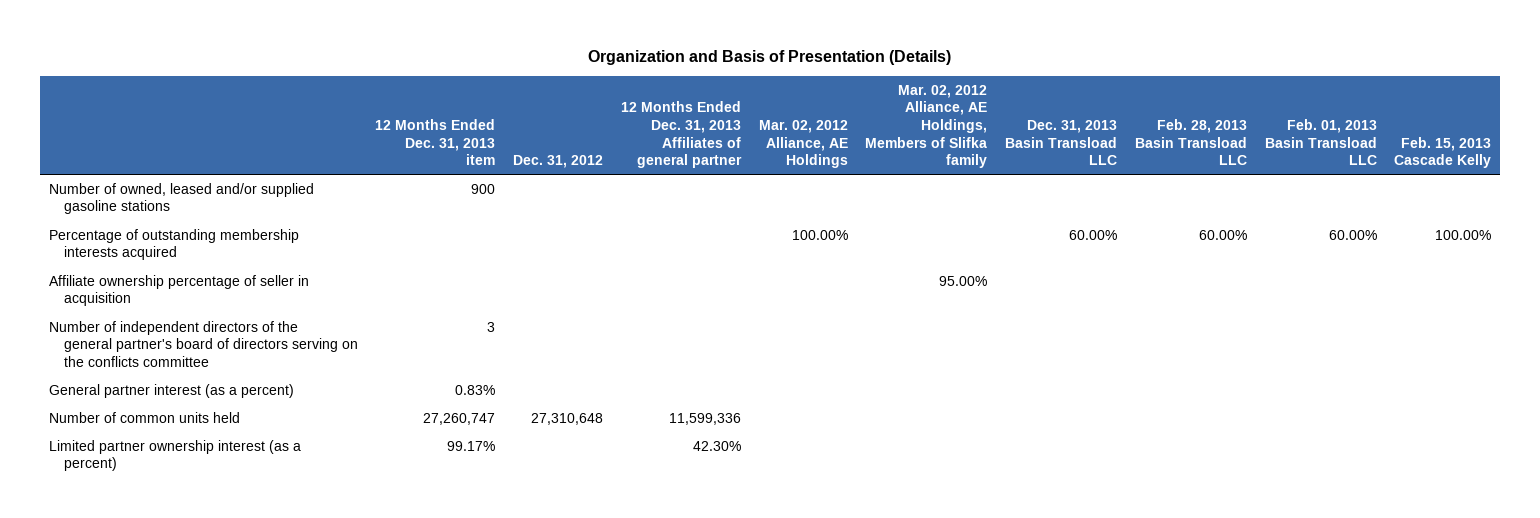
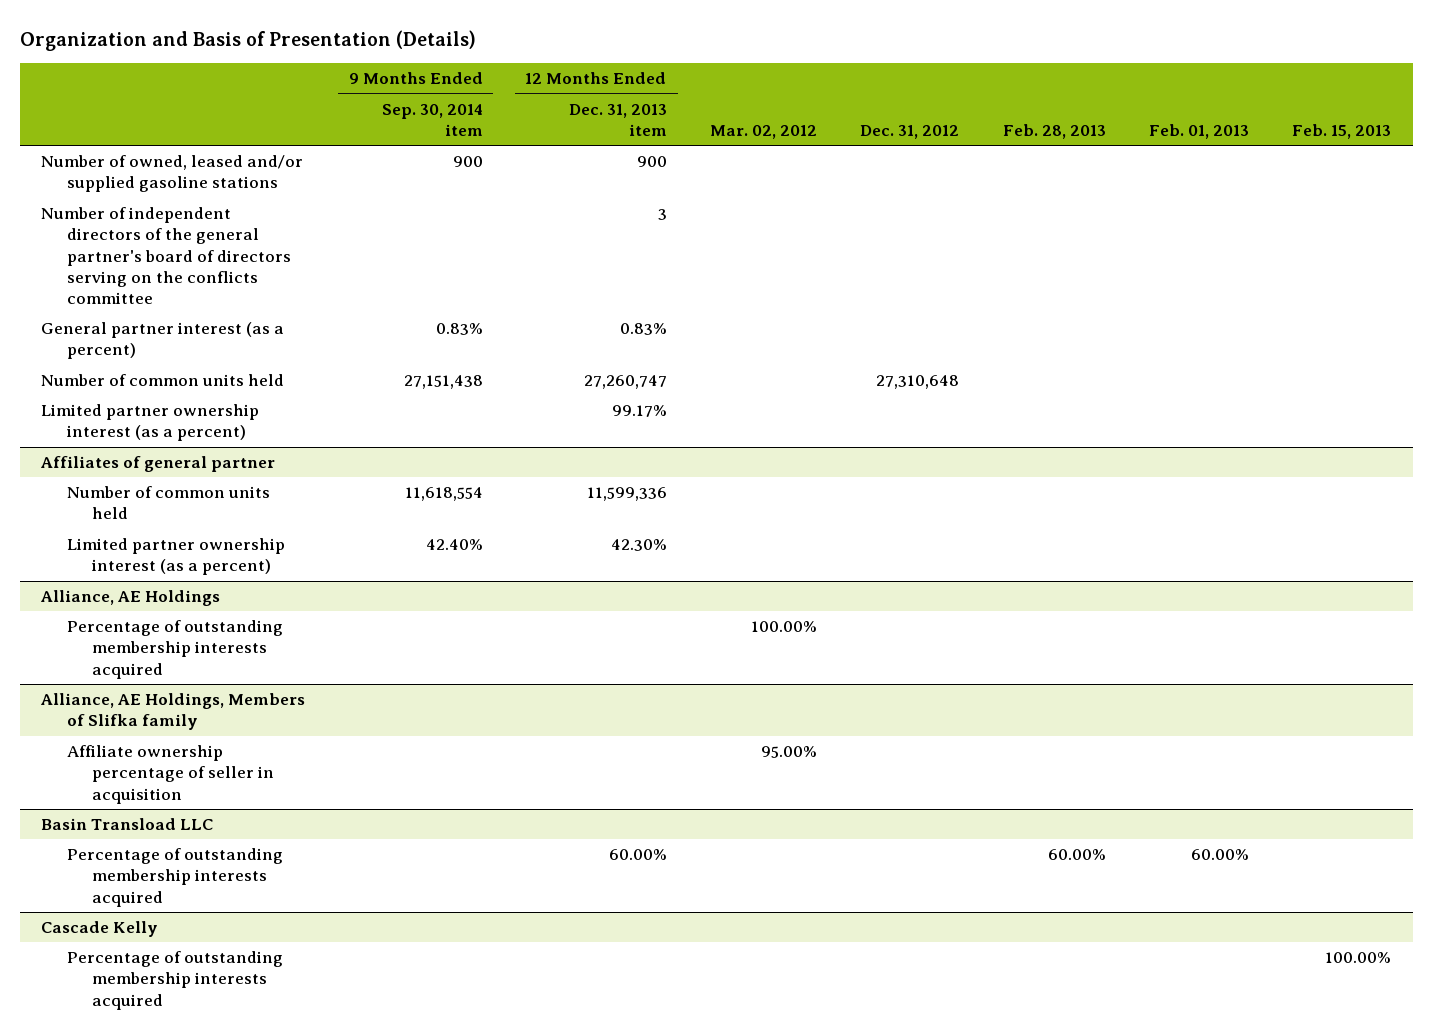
- | 12 Months Ended Dec. 31, 2013 item | Dec. 31, 2012 | 12 Months Ended Dec. 31, 2013 Affiliates of general partner | Mar. 02, 2012 Alliance, AE Holdings | Mar. 02, 2012 Alliance, AE Holdings, Members of Slifka family | Dec. 31, 2013 Basin Transload LLC | Feb. 28, 2013 Basin Transload LLC | Feb. 01, 2013 Basin Transload LLC | Feb. 15, 2013 Cascade Kelly
+ | 9 Months Ended Sep. 30, 2014 item | 12 Months Ended Dec. 31, 2013 item | Mar. 02, 2012 | Dec. 31, 2012 | Feb. 28, 2013 | Feb. 01, 2013 | Feb. 15, 2013
- Percentage of outstanding membership interests acquired | | | | 100.00% | | 60.00% | 60.00% | 60.00% | 100.00%
- Affiliate ownership percentage of seller in acquisition | | | | | 95.00% | | | |
+ Affiliates of general partner
+ Number of common units held | 11,618,554 | 11,599,336 | | | | |
+ Limited partner ownership interest (as a percent) | 42.40% | 42.30% | | | | |
+ Alliance, AE Holdings
+ Percentage of outstanding membership interests acquired | | | 100.00% | | | |
+ Alliance, AE Holdings, Members of Slifka family
+ Affiliate ownership percentage of seller in acquisition | | | 95.00% | | | |
+ Basin Transload LLC
+ Percentage of outstanding membership interests acquired | | 60.00% | | | 60.00% | 60.00% |
+ Cascade Kelly
+ Percentage of outstanding membership interests acquired | | | | | | | 100.00%

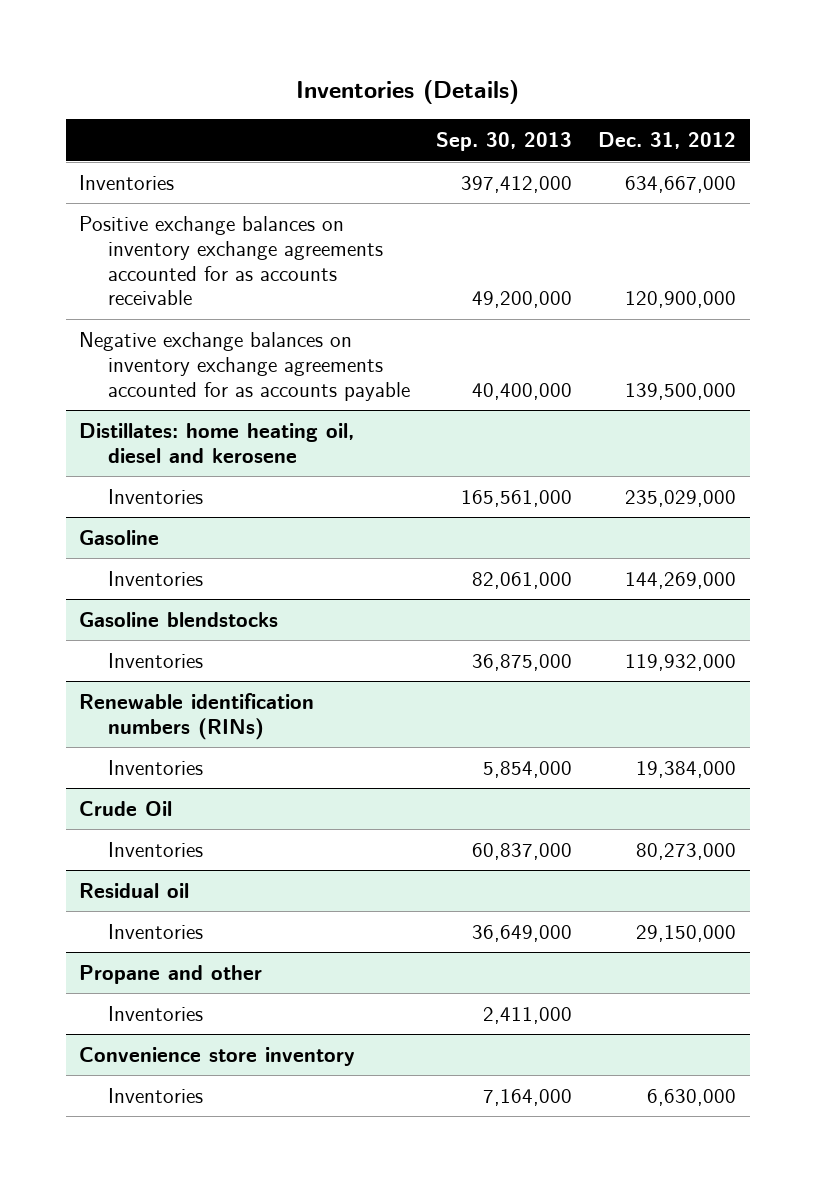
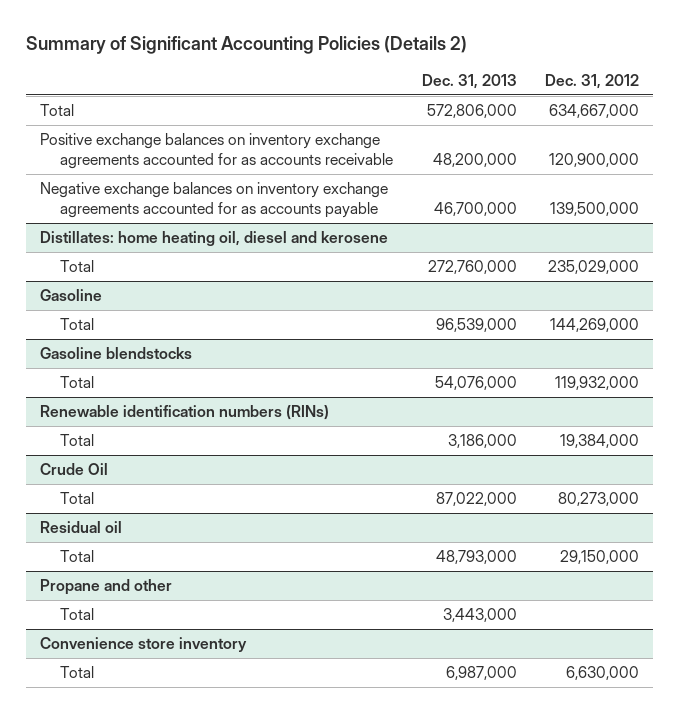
- Inventories (Details)
+ Summary of Significant Accounting Policies (Details 2)
- | Sep. 30, 2013 | Dec. 31, 2012
+ | Dec. 31, 2013 | Dec. 31, 2012
- Inventories | 397,412,000 | 634,667,000
+ Total | 572,806,000 | 634,667,000
@ Distillates: home heating oil, diesel and kerosene
- Inventories | 165,561,000 | 235,029,000
+ Total | 272,760,000 | 235,029,000
@ Gasoline
- Inventories | 82,061,000 | 144,269,000
+ Total | 96,539,000 | 144,269,000
@ Gasoline blendstocks
- Inventories | 36,875,000 | 119,932,000
+ Total | 54,076,000 | 119,932,000
@ Renewable identification numbers (RINs)
- Inventories | 5,854,000 | 19,384,000
+ Total | 3,186,000 | 19,384,000
@ Crude Oil
- Inventories | 60,837,000 | 80,273,000
+ Total | 87,022,000 | 80,273,000
@ Residual oil
- Inventories | 36,649,000 | 29,150,000
+ Total | 48,793,000 | 29,150,000
@ Propane and other
- Inventories | 2,411,000 |
+ Total | 3,443,000 |
@ Convenience store inventory
- Inventories | 7,164,000 | 6,630,000
+ Total | 6,987,000 | 6,630,000

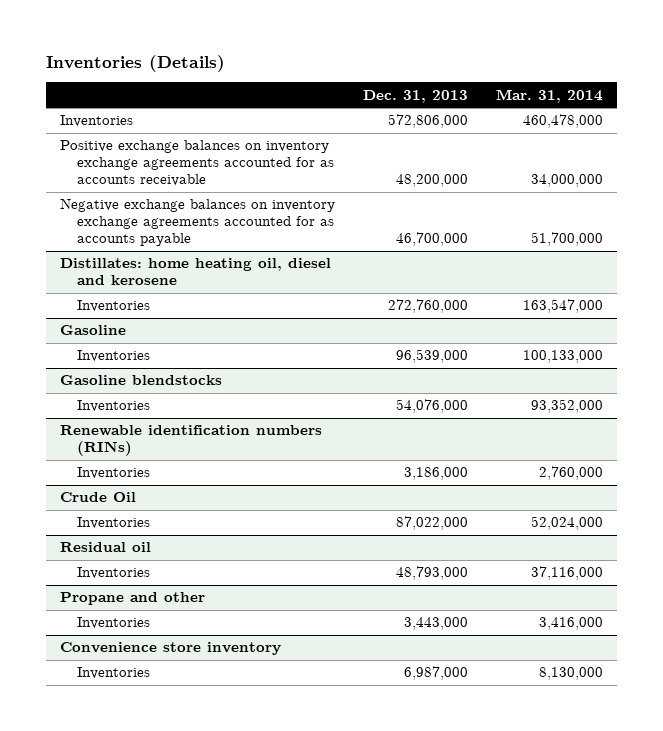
- Summary of Significant Accounting Policies (Details 2)
+ Inventories (Details)
- | Dec. 31, 2013 | Dec. 31, 2012
+ | Dec. 31, 2013 | Mar. 31, 2014
- Total | 572,806,000 | 634,667,000
+ Inventories | 572,806,000 | 460,478,000
@ Distillates: home heating oil, diesel and kerosene
- Total | 272,760,000 | 235,029,000
+ Inventories | 272,760,000 | 163,547,000
@ Gasoline
- Total | 96,539,000 | 144,269,000
+ Inventories | 96,539,000 | 100,133,000
@ Gasoline blendstocks
- Total | 54,076,000 | 119,932,000
+ Inventories | 54,076,000 | 93,352,000
@ Renewable identification numbers (RINs)
- Total | 3,186,000 | 19,384,000
+ Inventories | 3,186,000 | 2,760,000
@ Crude Oil
- Total | 87,022,000 | 80,273,000
+ Inventories | 87,022,000 | 52,024,000
@ Residual oil
- Total | 48,793,000 | 29,150,000
+ Inventories | 48,793,000 | 37,116,000
@ Propane and other
- Total | 3,443,000 |
+ Inventories | 3,443,000 | 3,416,000
@ Convenience store inventory
- Total | 6,987,000 | 6,630,000
+ Inventories | 6,987,000 | 8,130,000

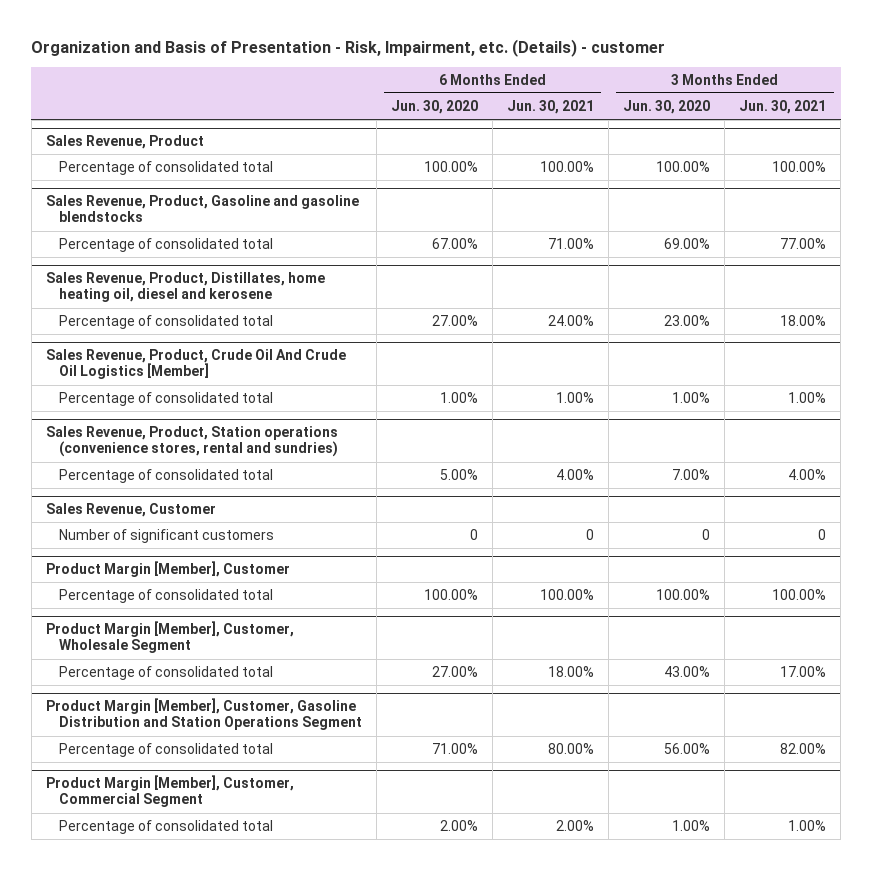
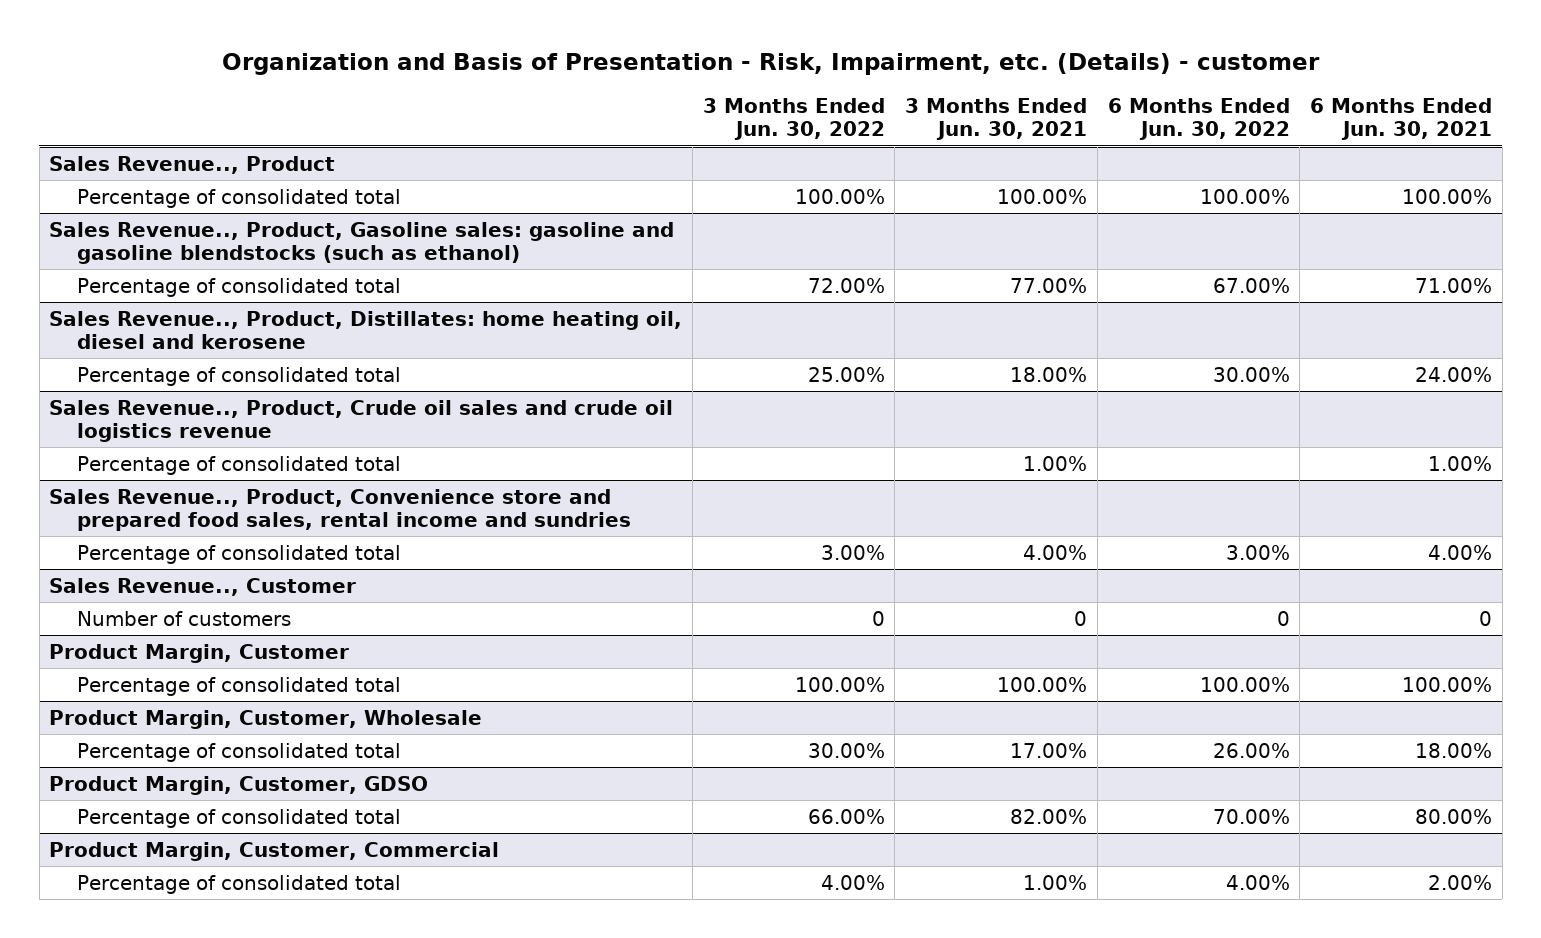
- | 6 Months Ended Jun. 30, 2020 | 6 Months Ended Jun. 30, 2021 | 3 Months Ended Jun. 30, 2020 | 3 Months Ended Jun. 30, 2021
+ | 3 Months Ended Jun. 30, 2022 | 3 Months Ended Jun. 30, 2021 | 6 Months Ended Jun. 30, 2022 | 6 Months Ended Jun. 30, 2021
- Sales Revenue, Product
+ Sales Revenue.., Product
- Sales Revenue, Product, Gasoline and gasoline blendstocks
+ Sales Revenue.., Product, Gasoline sales: gasoline and gasoline blendstocks (such as ethanol)
- Sales Revenue, Product, Distillates, home heating oil, diesel and kerosene
+ Sales Revenue.., Product, Distillates: home heating oil, diesel and kerosene
- Sales Revenue, Product, Crude Oil And Crude Oil Logistics [Member]
+ Sales Revenue.., Product, Crude oil sales and crude oil logistics revenue
- Sales Revenue, Product, Station operations (convenience stores, rental and sundries)
+ Sales Revenue.., Product, Convenience store and prepared food sales, rental income and sundries
- Sales Revenue, Customer
- Number of significant customers | 0 | 0 | 0 | 0
- Product Margin [Member], Customer
+ Sales Revenue.., Customer
+ Number of customers | 0 | 0 | 0 | 0
+ Product Margin, Customer
- Product Margin [Member], Customer, Wholesale Segment
+ Product Margin, Customer, Wholesale
- Product Margin [Member], Customer, Gasoline Distribution and Station Operations Segment
+ Product Margin, Customer, GDSO
- Product Margin [Member], Customer, Commercial Segment
+ Product Margin, Customer, Commercial

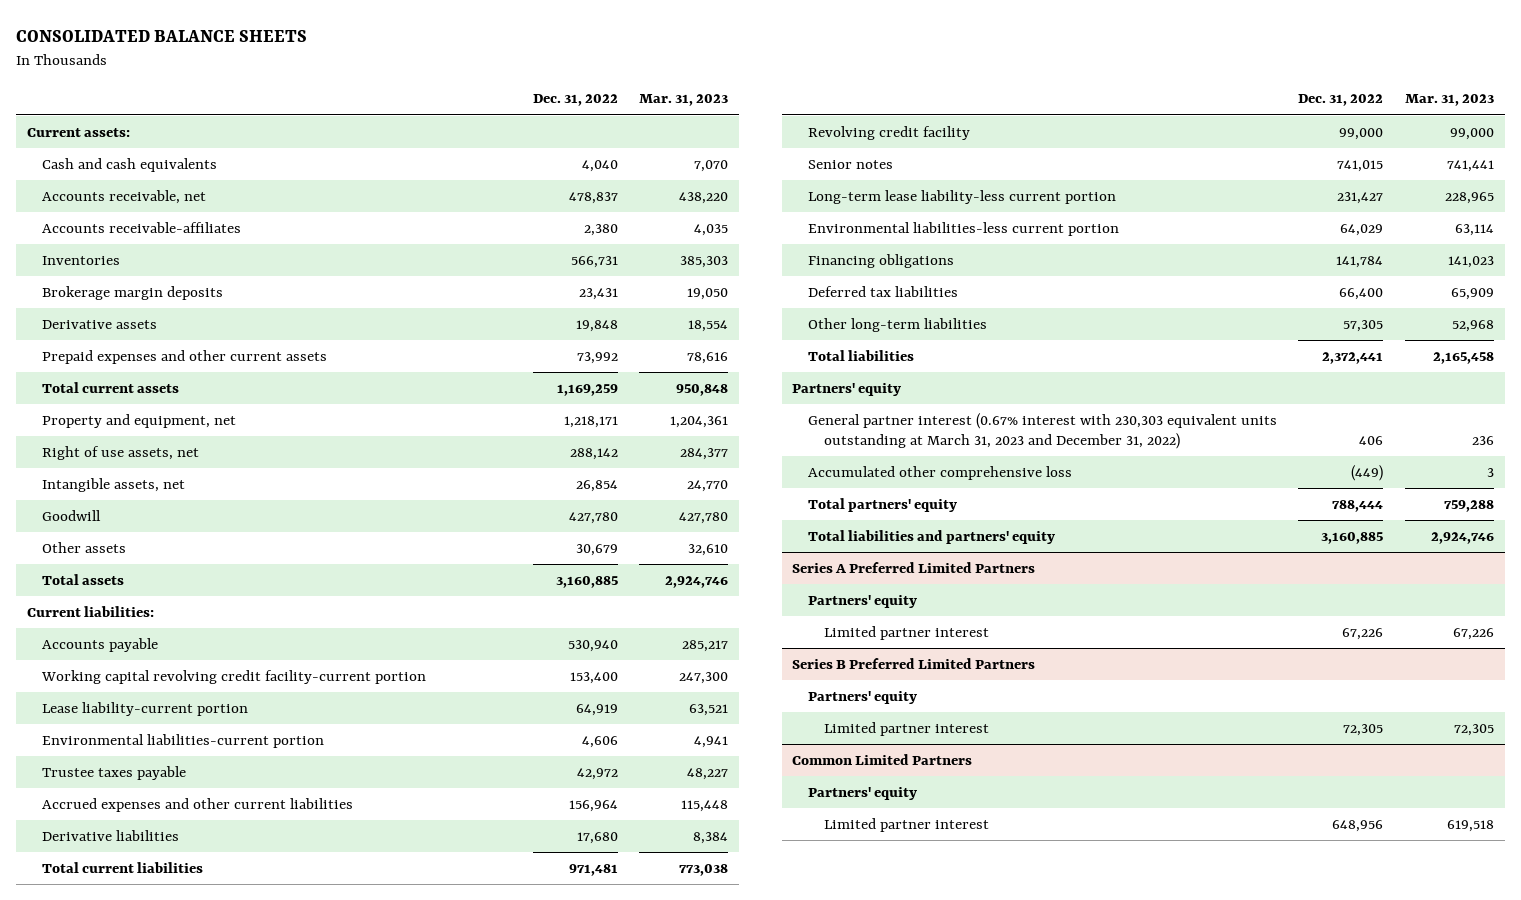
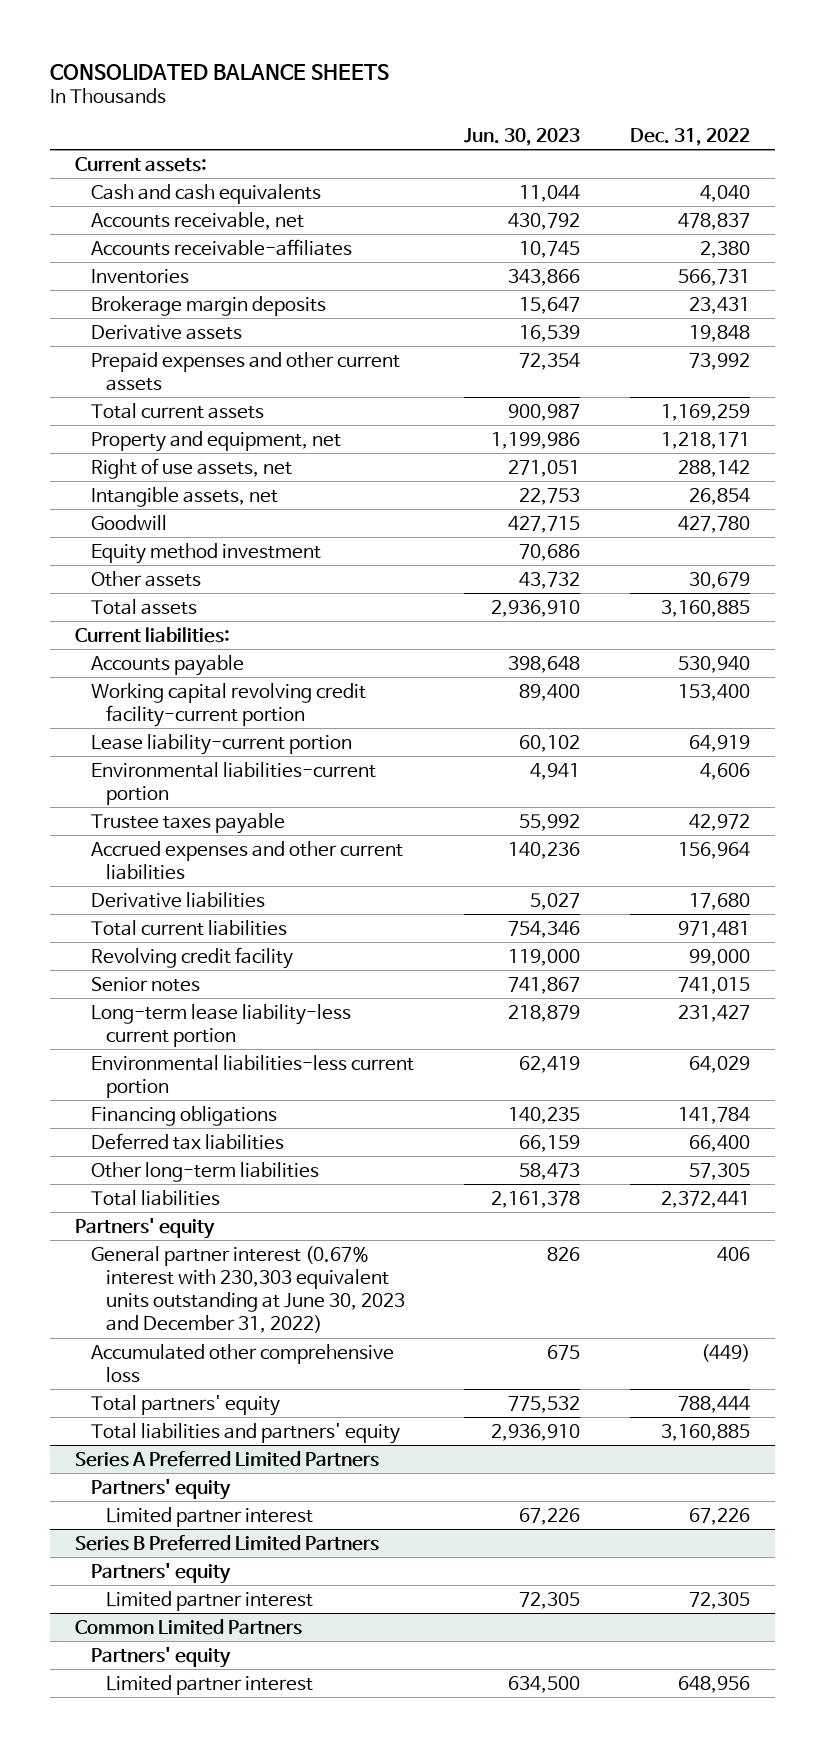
- | Dec. 31, 2022 | Mar. 31, 2023
+ | Jun. 30, 2023 | Dec. 31, 2022
+ Equity method investment | 70,686 |
- General partner interest (0.67% interest with 230,303 equivalent units outstanding at March 31, 2023 and December 31, 2022) | 406 | 236
+ General partner interest (0.67% interest with 230,303 equivalent units outstanding at June 30, 2023 and December 31, 2022) | 826 | 406

